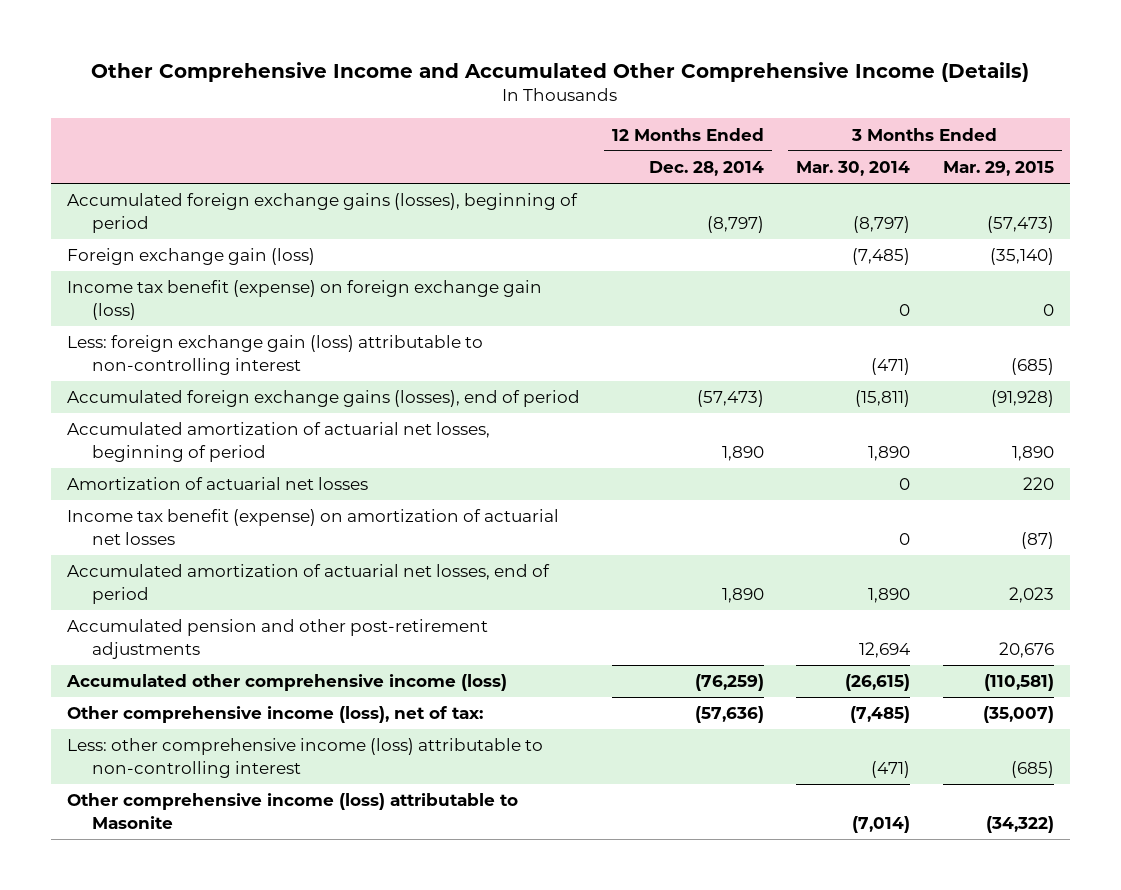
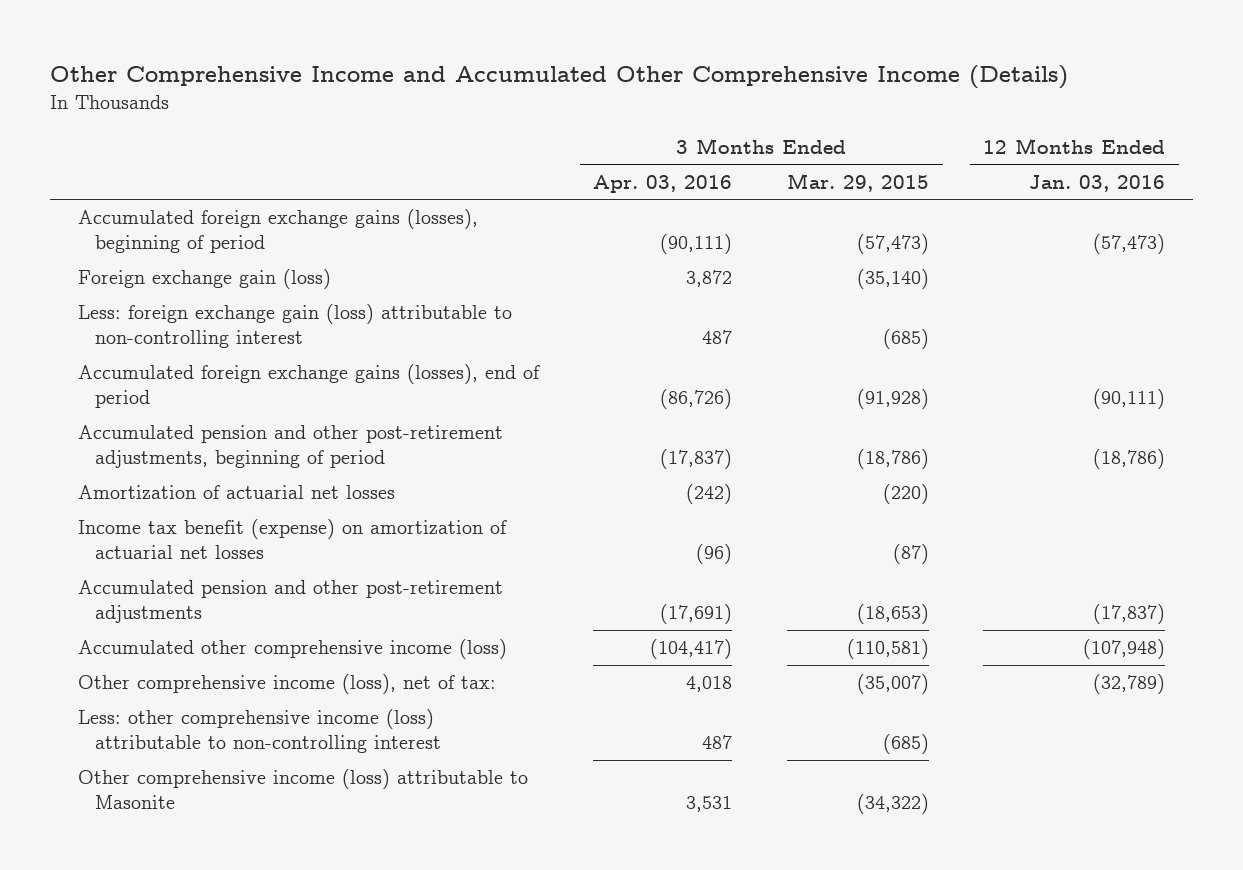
- | 12 Months Ended Dec. 28, 2014 | 3 Months Ended Mar. 30, 2014 | 3 Months Ended Mar. 29, 2015
+ | 3 Months Ended Apr. 03, 2016 | 3 Months Ended Mar. 29, 2015 | 12 Months Ended Jan. 03, 2016
- Income tax benefit (expense) on foreign exchange gain (loss) | | 0 | 0
- Accumulated amortization of actuarial net losses, beginning of period | 1,890 | 1,890 | 1,890
- Amortization of actuarial net losses | | 0 | 220
+ Accumulated pension and other post-retirement adjustments, beginning of period | (17,837) | (18,786) | (18,786)
+ Amortization of actuarial net losses | (242) | (220) |
- Accumulated amortization of actuarial net losses, end of period | 1,890 | 1,890 | 2,023
- Accumulated pension and other post-retirement adjustments | | 12,694 | 20,676
+ Accumulated pension and other post-retirement adjustments | (17,691) | (18,653) | (17,837)

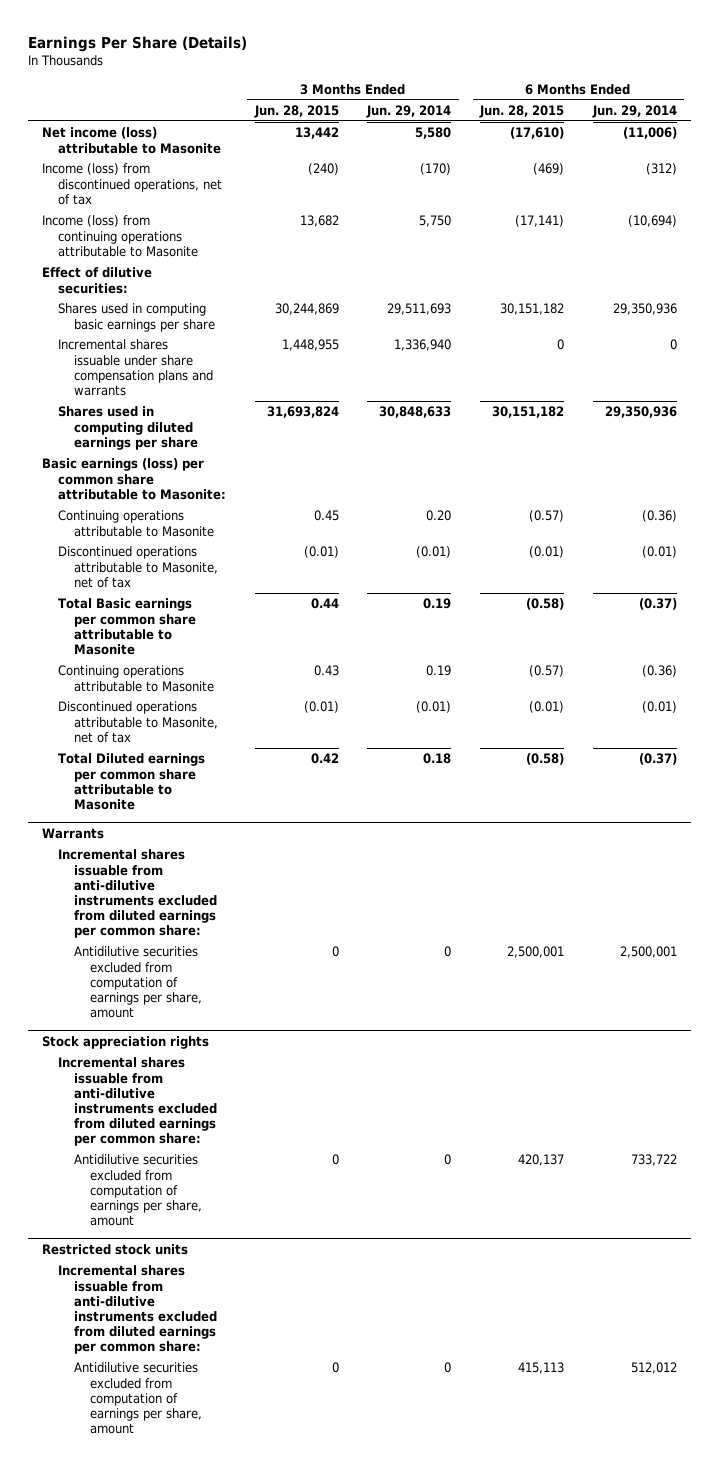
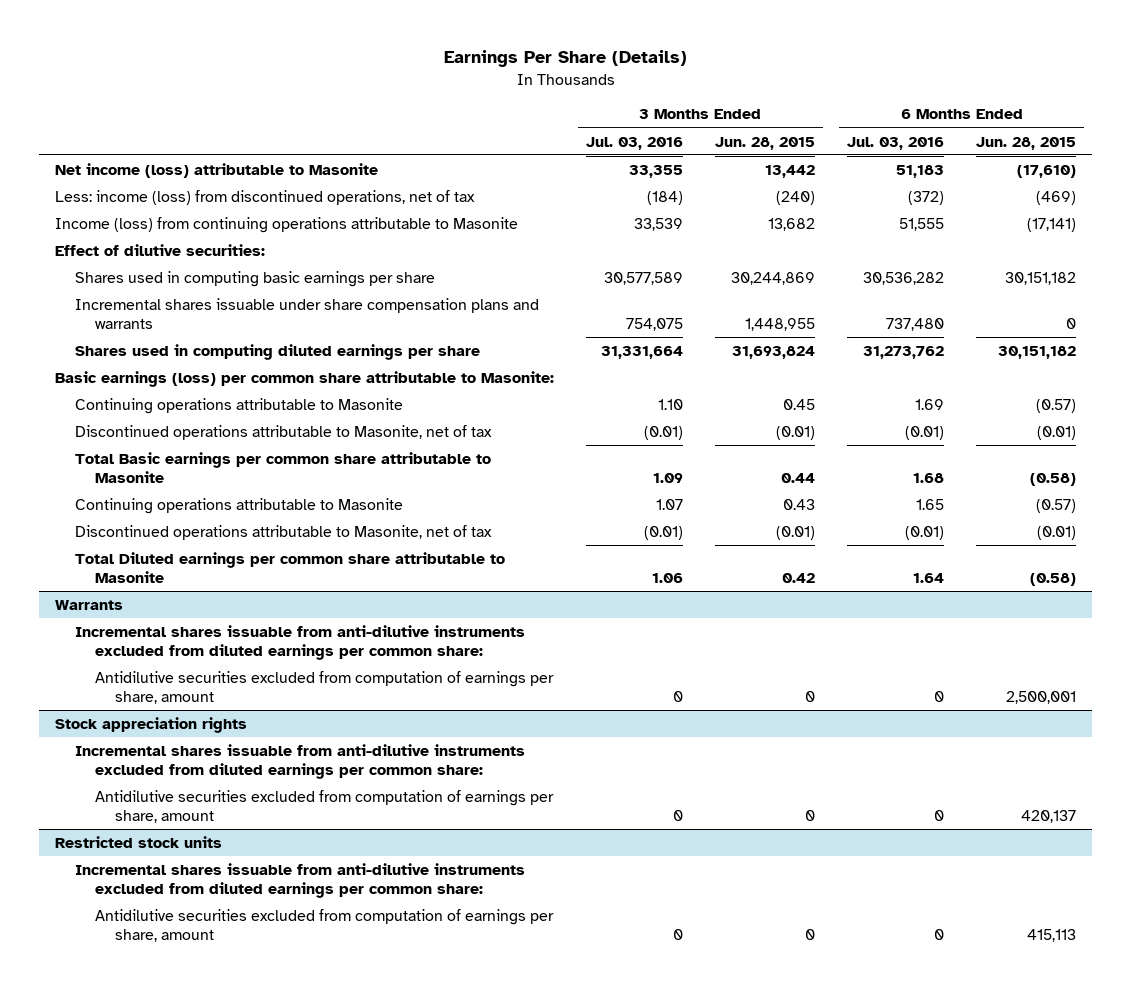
- | 3 Months Ended Jun. 28, 2015 | 3 Months Ended Jun. 29, 2014 | 6 Months Ended Jun. 28, 2015 | 6 Months Ended Jun. 29, 2014
+ | 3 Months Ended Jul. 03, 2016 | 3 Months Ended Jun. 28, 2015 | 6 Months Ended Jul. 03, 2016 | 6 Months Ended Jun. 28, 2015
- Income (loss) from discontinued operations, net of tax | (240) | (170) | (469) | (312)
+ Less: income (loss) from discontinued operations, net of tax | (184) | (240) | (372) | (469)

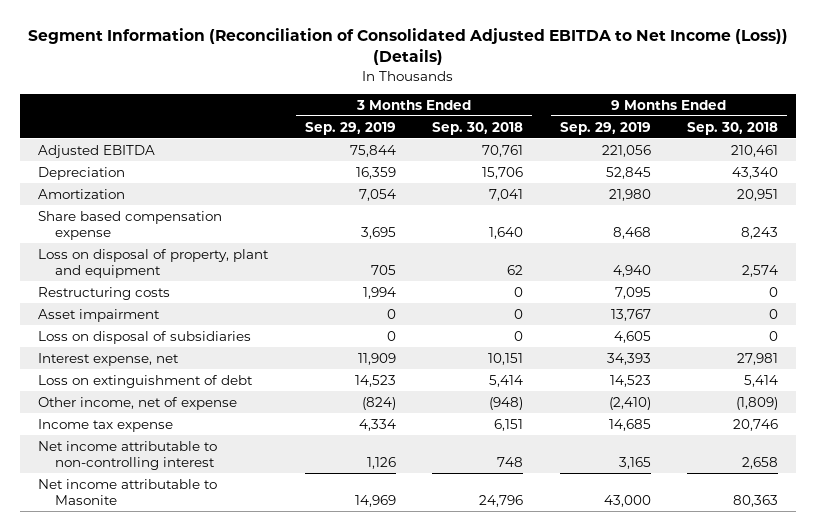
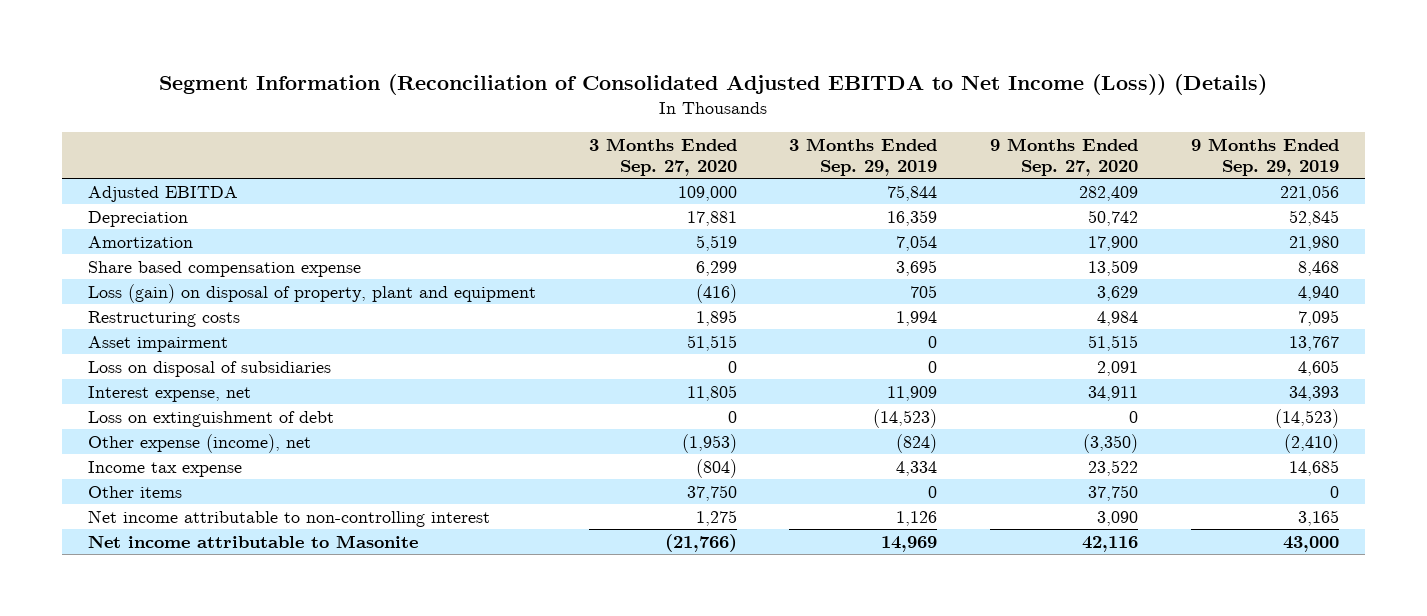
- | 3 Months Ended Sep. 29, 2019 | 3 Months Ended Sep. 30, 2018 | 9 Months Ended Sep. 29, 2019 | 9 Months Ended Sep. 30, 2018
+ | 3 Months Ended Sep. 27, 2020 | 3 Months Ended Sep. 29, 2019 | 9 Months Ended Sep. 27, 2020 | 9 Months Ended Sep. 29, 2019
- Loss on disposal of property, plant and equipment | 705 | 62 | 4,940 | 2,574
+ Loss (gain) on disposal of property, plant and equipment | (416) | 705 | 3,629 | 4,940
- Loss on extinguishment of debt | 14,523 | 5,414 | 14,523 | 5,414
- Other income, net of expense | (824) | (948) | (2,410) | (1,809)
+ Loss on extinguishment of debt | 0 | (14,523) | 0 | (14,523)
+ Other expense (income), net | (1,953) | (824) | (3,350) | (2,410)
+ Other items | 37,750 | 0 | 37,750 | 0

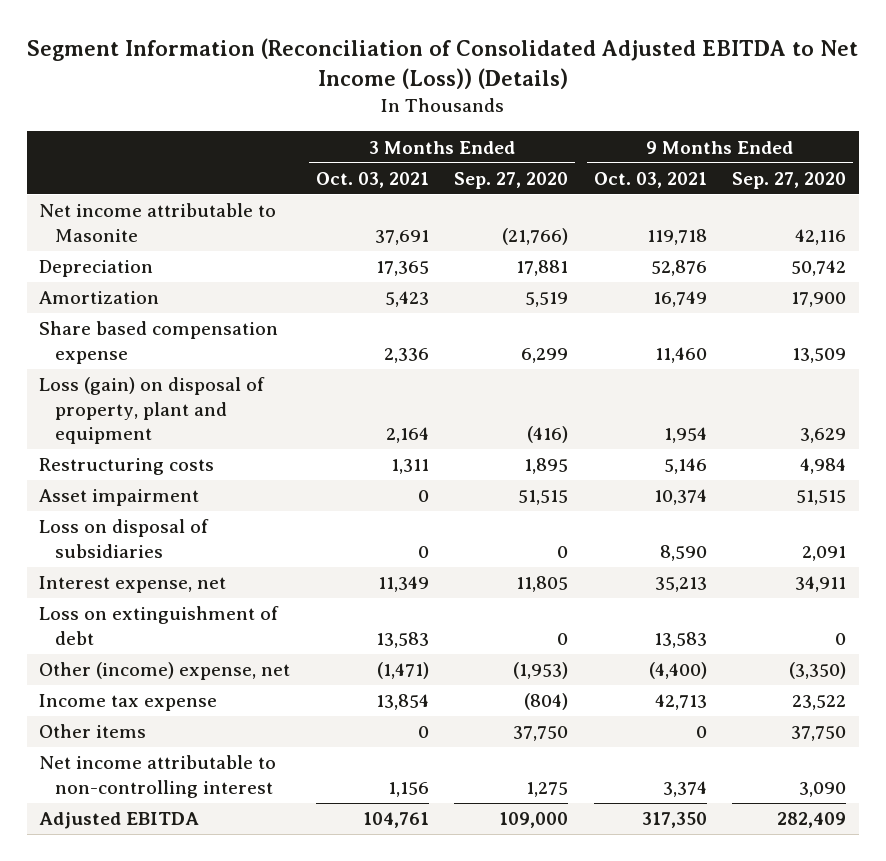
- | 3 Months Ended Sep. 27, 2020 | 3 Months Ended Sep. 29, 2019 | 9 Months Ended Sep. 27, 2020 | 9 Months Ended Sep. 29, 2019
+ | 3 Months Ended Oct. 03, 2021 | 3 Months Ended Sep. 27, 2020 | 9 Months Ended Oct. 03, 2021 | 9 Months Ended Sep. 27, 2020
moved up: Net income attributable to Masonite | 37,691 | (21,766) | 119,718 | 42,116
- Other expense (income), net | (1,953) | (824) | (3,350) | (2,410)
+ Other (income) expense, net | (1,471) | (1,953) | (4,400) | (3,350)
moved down: Adjusted EBITDA | 104,761 | 109,000 | 317,350 | 282,409

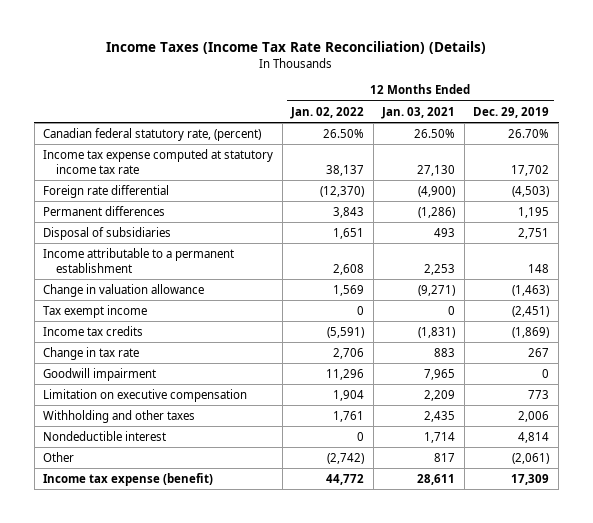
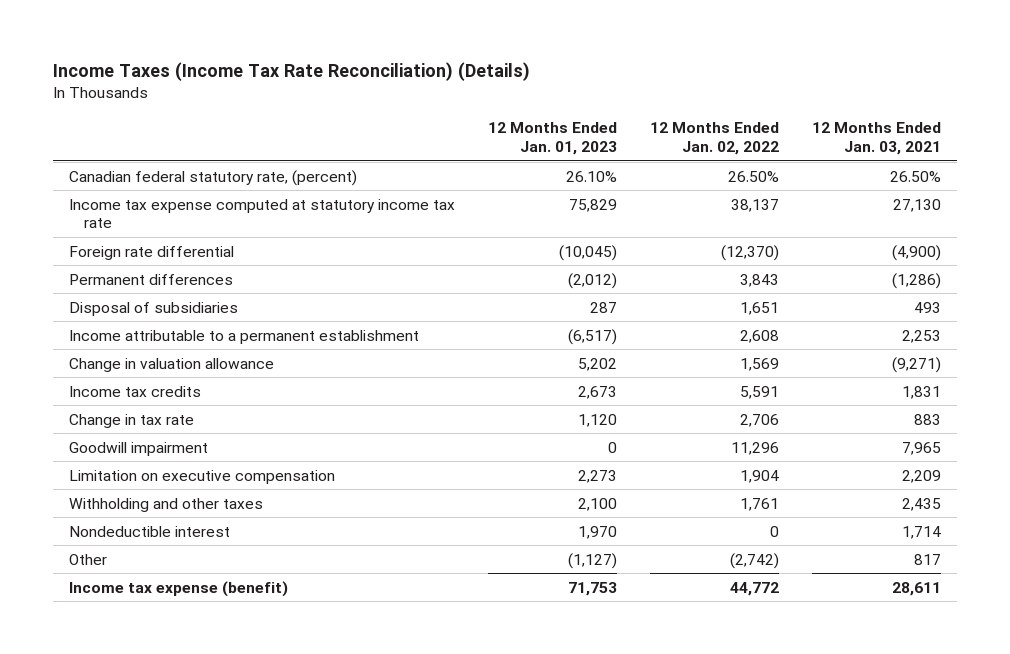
- | 12 Months Ended Jan. 02, 2022 | 12 Months Ended Jan. 03, 2021 | 12 Months Ended Dec. 29, 2019
+ | 12 Months Ended Jan. 01, 2023 | 12 Months Ended Jan. 02, 2022 | 12 Months Ended Jan. 03, 2021
- Tax exempt income | 0 | 0 | (2,451)
- Income tax credits | (5,591) | (1,831) | (1,869)
+ Income tax credits | 2,673 | 5,591 | 1,831

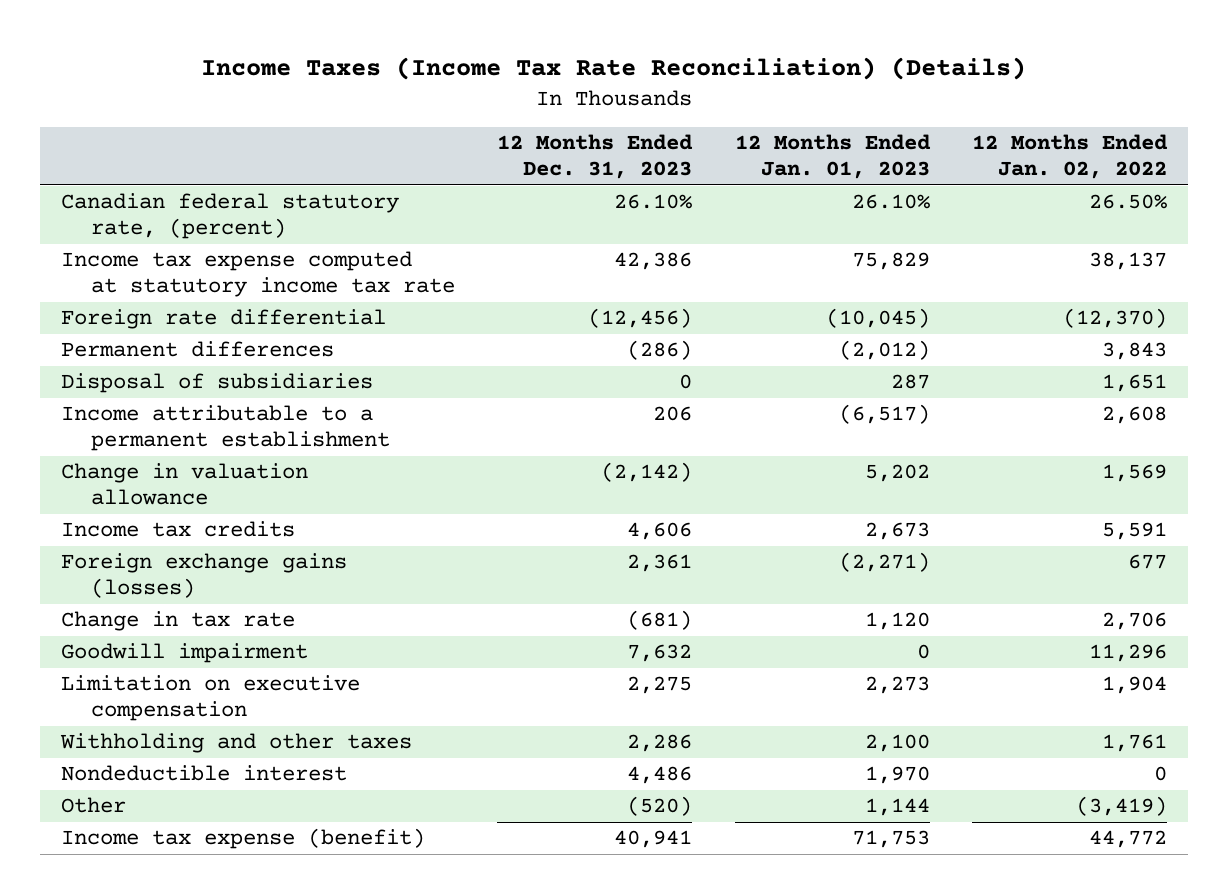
- | 12 Months Ended Jan. 01, 2023 | 12 Months Ended Jan. 02, 2022 | 12 Months Ended Jan. 03, 2021
+ | 12 Months Ended Dec. 31, 2023 | 12 Months Ended Jan. 01, 2023 | 12 Months Ended Jan. 02, 2022
+ Foreign exchange gains (losses) | 2,361 | (2,271) | 677
- Other | (1,127) | (2,742) | 817
+ Other | (520) | 1,144 | (3,419)

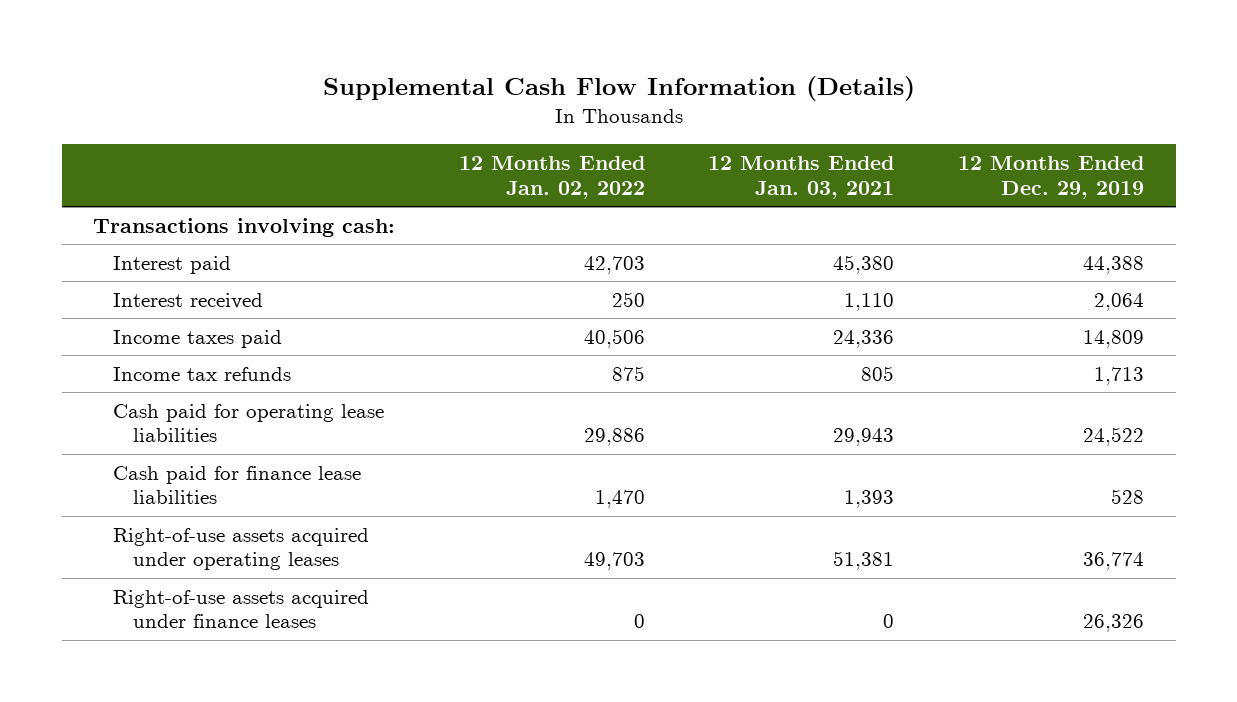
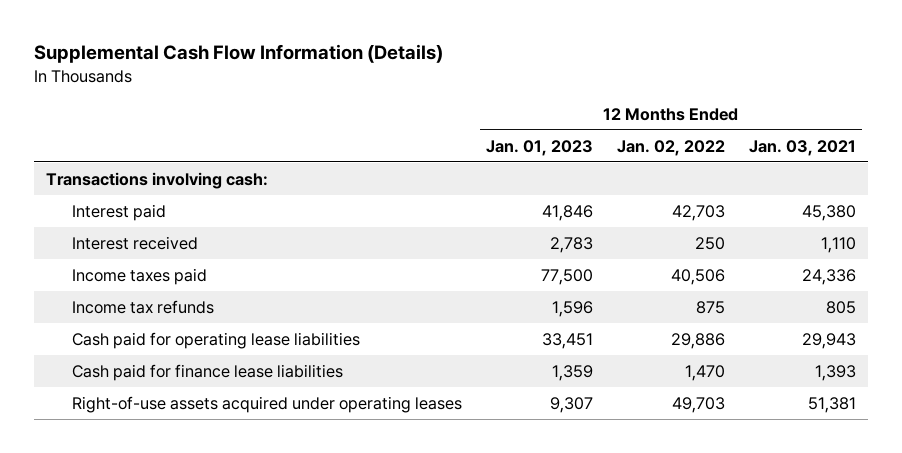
- | 12 Months Ended Jan. 02, 2022 | 12 Months Ended Jan. 03, 2021 | 12 Months Ended Dec. 29, 2019
+ | 12 Months Ended Jan. 01, 2023 | 12 Months Ended Jan. 02, 2022 | 12 Months Ended Jan. 03, 2021
- Right-of-use assets acquired under finance leases | 0 | 0 | 26,326

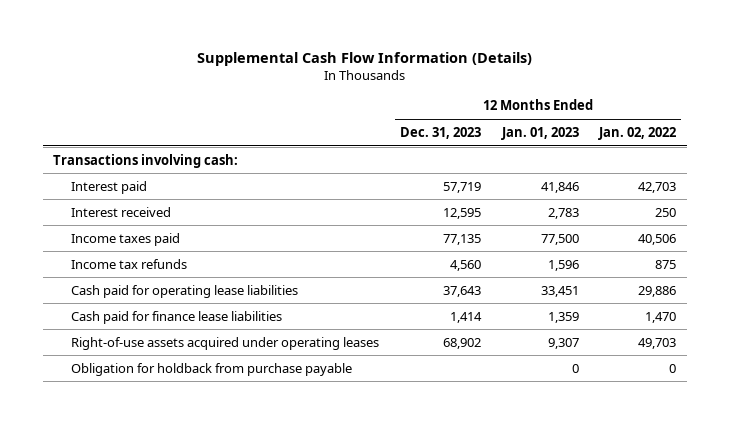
- | 12 Months Ended Jan. 01, 2023 | 12 Months Ended Jan. 02, 2022 | 12 Months Ended Jan. 03, 2021
+ | 12 Months Ended Dec. 31, 2023 | 12 Months Ended Jan. 01, 2023 | 12 Months Ended Jan. 02, 2022
+ Obligation for holdback from purchase payable | | 0 | 0

